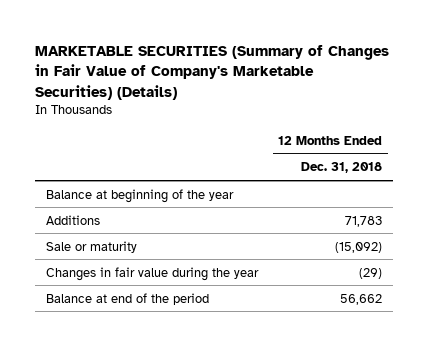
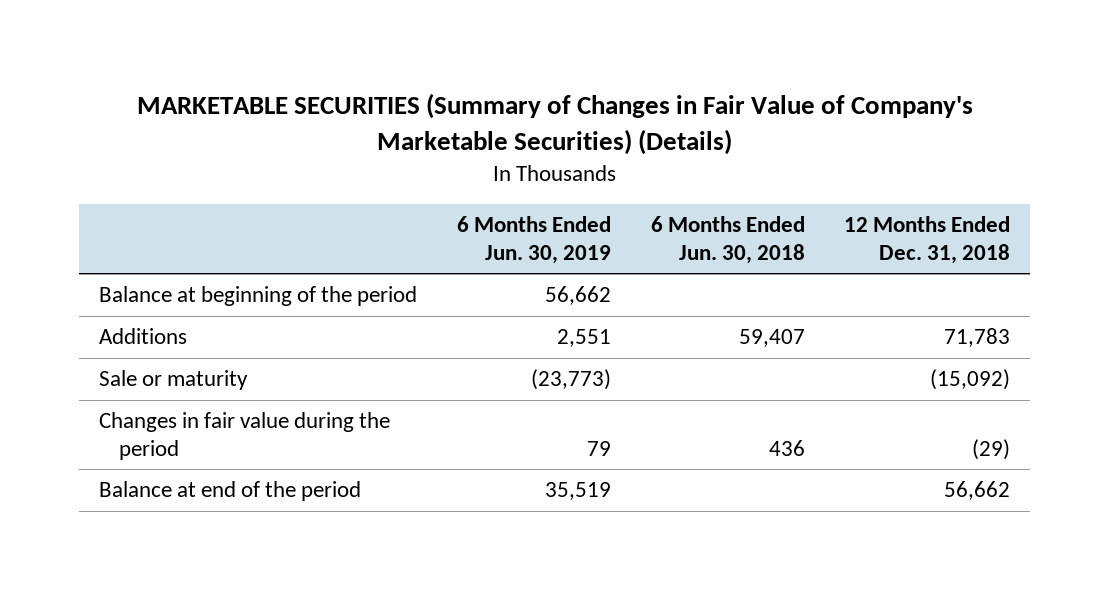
- | 12 Months Ended Dec. 31, 2018
+ | 6 Months Ended Jun. 30, 2019 | 6 Months Ended Jun. 30, 2018 | 12 Months Ended Dec. 31, 2018
- Balance at beginning of the year
+ Balance at beginning of the period | 56,662 | |
- Changes in fair value during the year | (29)
+ Changes in fair value during the period | 79 | 436 | (29)

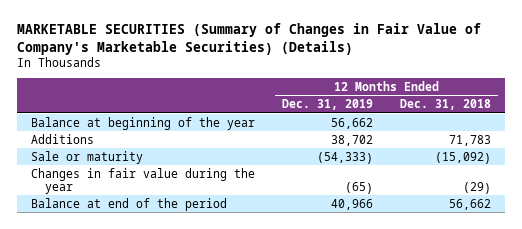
- | 6 Months Ended Jun. 30, 2019 | 6 Months Ended Jun. 30, 2018 | 12 Months Ended Dec. 31, 2018
+ | 12 Months Ended Dec. 31, 2019 | 12 Months Ended Dec. 31, 2018
- Balance at beginning of the period | 56,662 | |
+ Balance at beginning of the year | 56,662 |
- Changes in fair value during the period | 79 | 436 | (29)
+ Changes in fair value during the year | (65) | (29)

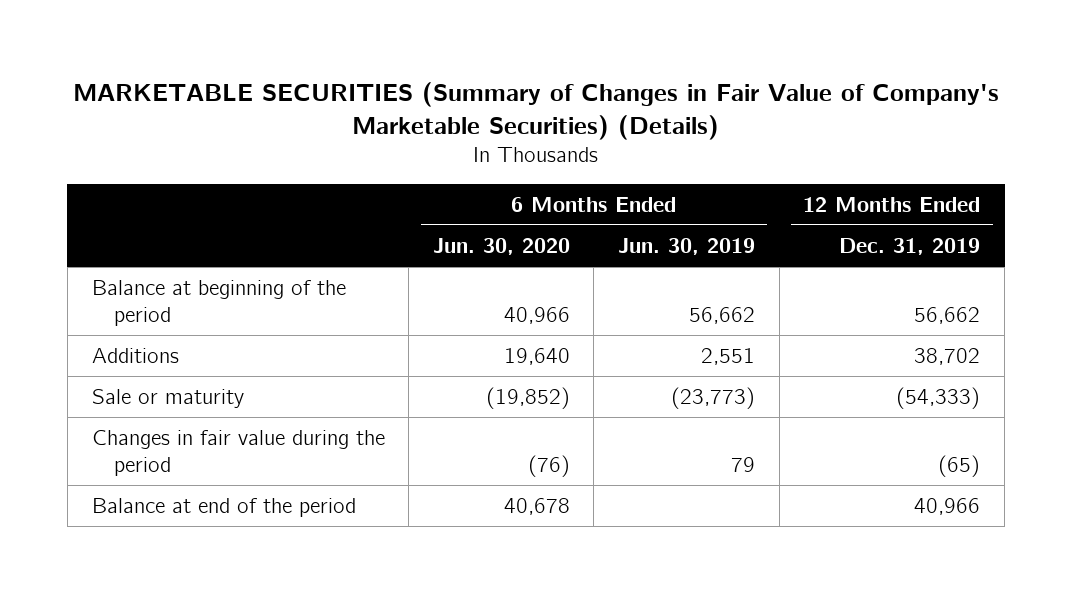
- | 12 Months Ended Dec. 31, 2019 | 12 Months Ended Dec. 31, 2018
+ | 6 Months Ended Jun. 30, 2020 | 6 Months Ended Jun. 30, 2019 | 12 Months Ended Dec. 31, 2019
- Balance at beginning of the year | 56,662 |
+ Balance at beginning of the period | 40,966 | 56,662 | 56,662
- Changes in fair value during the year | (65) | (29)
+ Changes in fair value during the period | (76) | 79 | (65)

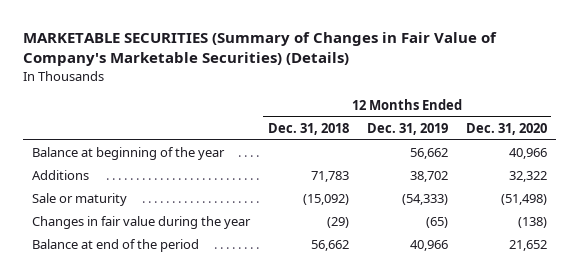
- | 6 Months Ended Jun. 30, 2020 | 6 Months Ended Jun. 30, 2019 | 12 Months Ended Dec. 31, 2019
+ | 12 Months Ended Dec. 31, 2018 | 12 Months Ended Dec. 31, 2019 | 12 Months Ended Dec. 31, 2020
- Balance at beginning of the period | 40,966 | 56,662 | 56,662
+ Balance at beginning of the year | | 56,662 | 40,966
- Changes in fair value during the period | (76) | 79 | (65)
+ Changes in fair value during the year | (29) | (65) | (138)

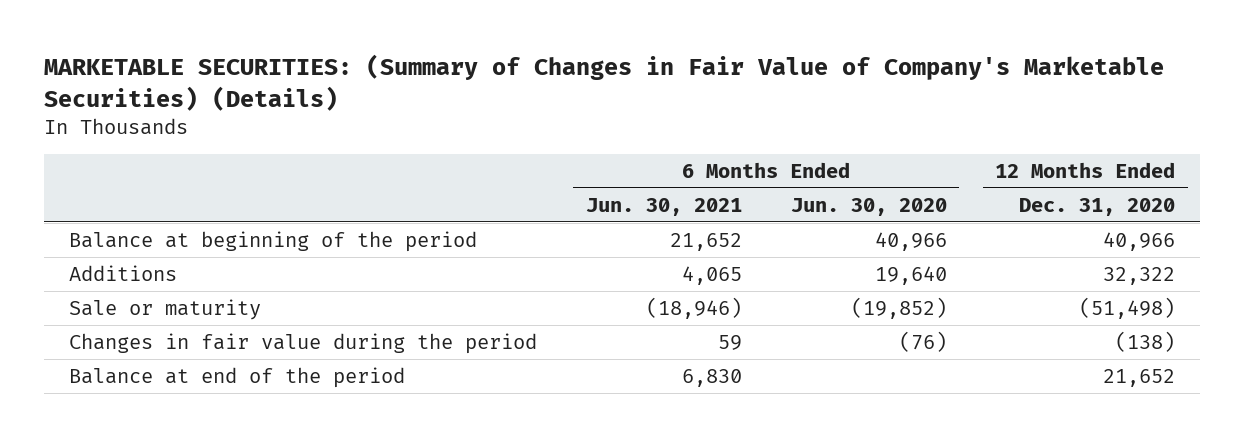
- MARKETABLE SECURITIES (Summary of Changes in Fair Value of Company's Marketable Securities) (Details)
+ MARKETABLE SECURITIES: (Summary of Changes in Fair Value of Company's Marketable Securities) (Details)
- | 12 Months Ended Dec. 31, 2018 | 12 Months Ended Dec. 31, 2019 | 12 Months Ended Dec. 31, 2020
+ | 6 Months Ended Jun. 30, 2021 | 6 Months Ended Jun. 30, 2020 | 12 Months Ended Dec. 31, 2020
- Balance at beginning of the year | | 56,662 | 40,966
+ Balance at beginning of the period | 21,652 | 40,966 | 40,966
- Changes in fair value during the year | (29) | (65) | (138)
+ Changes in fair value during the period | 59 | (76) | (138)

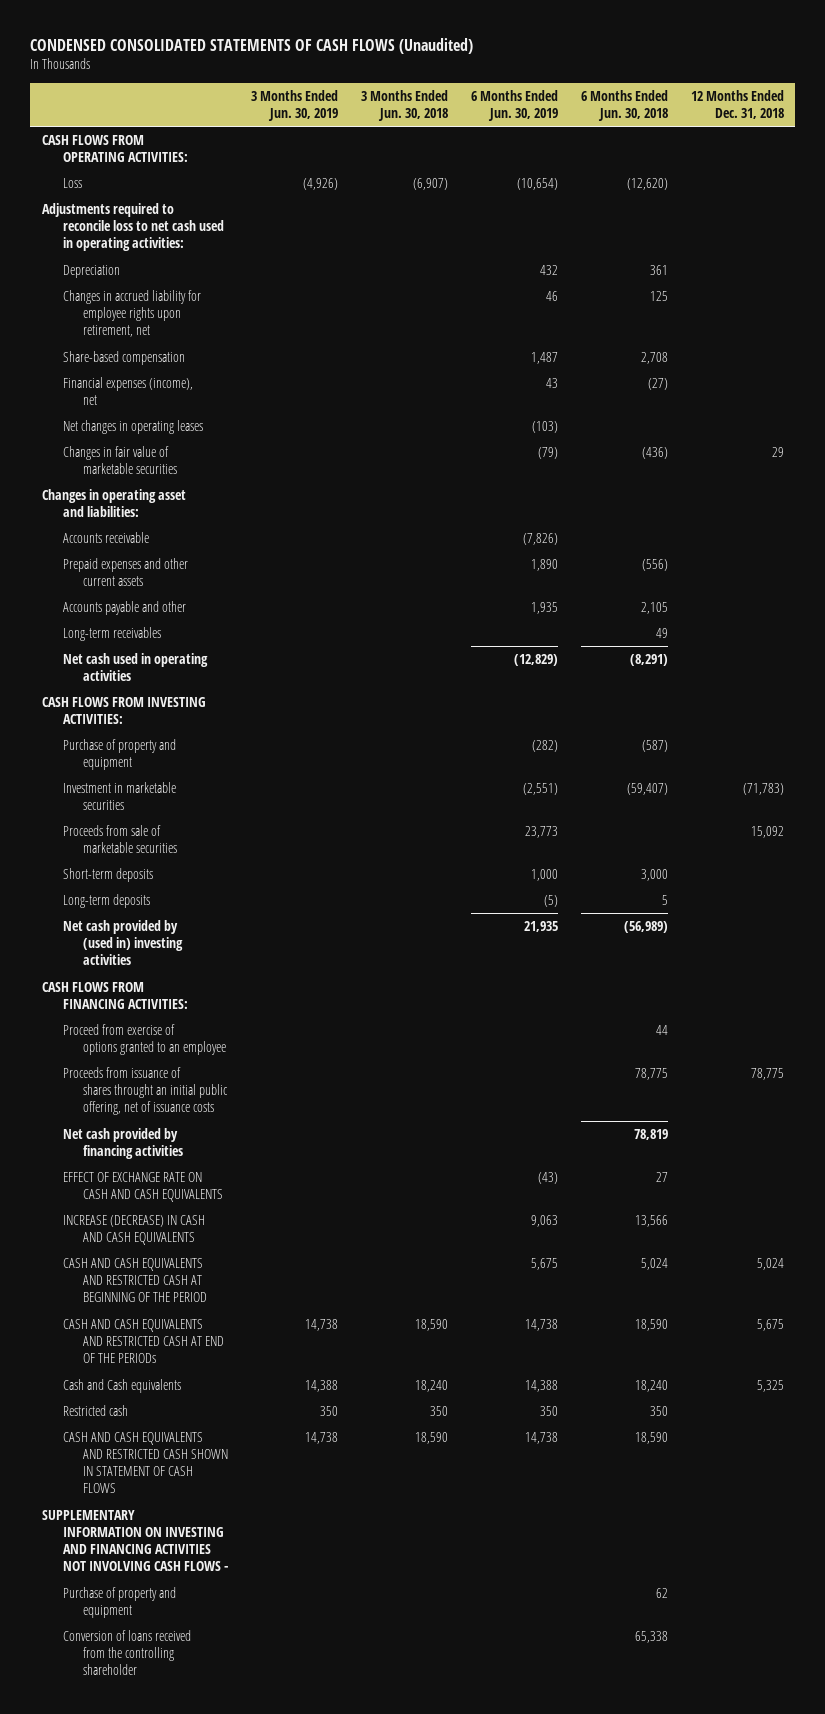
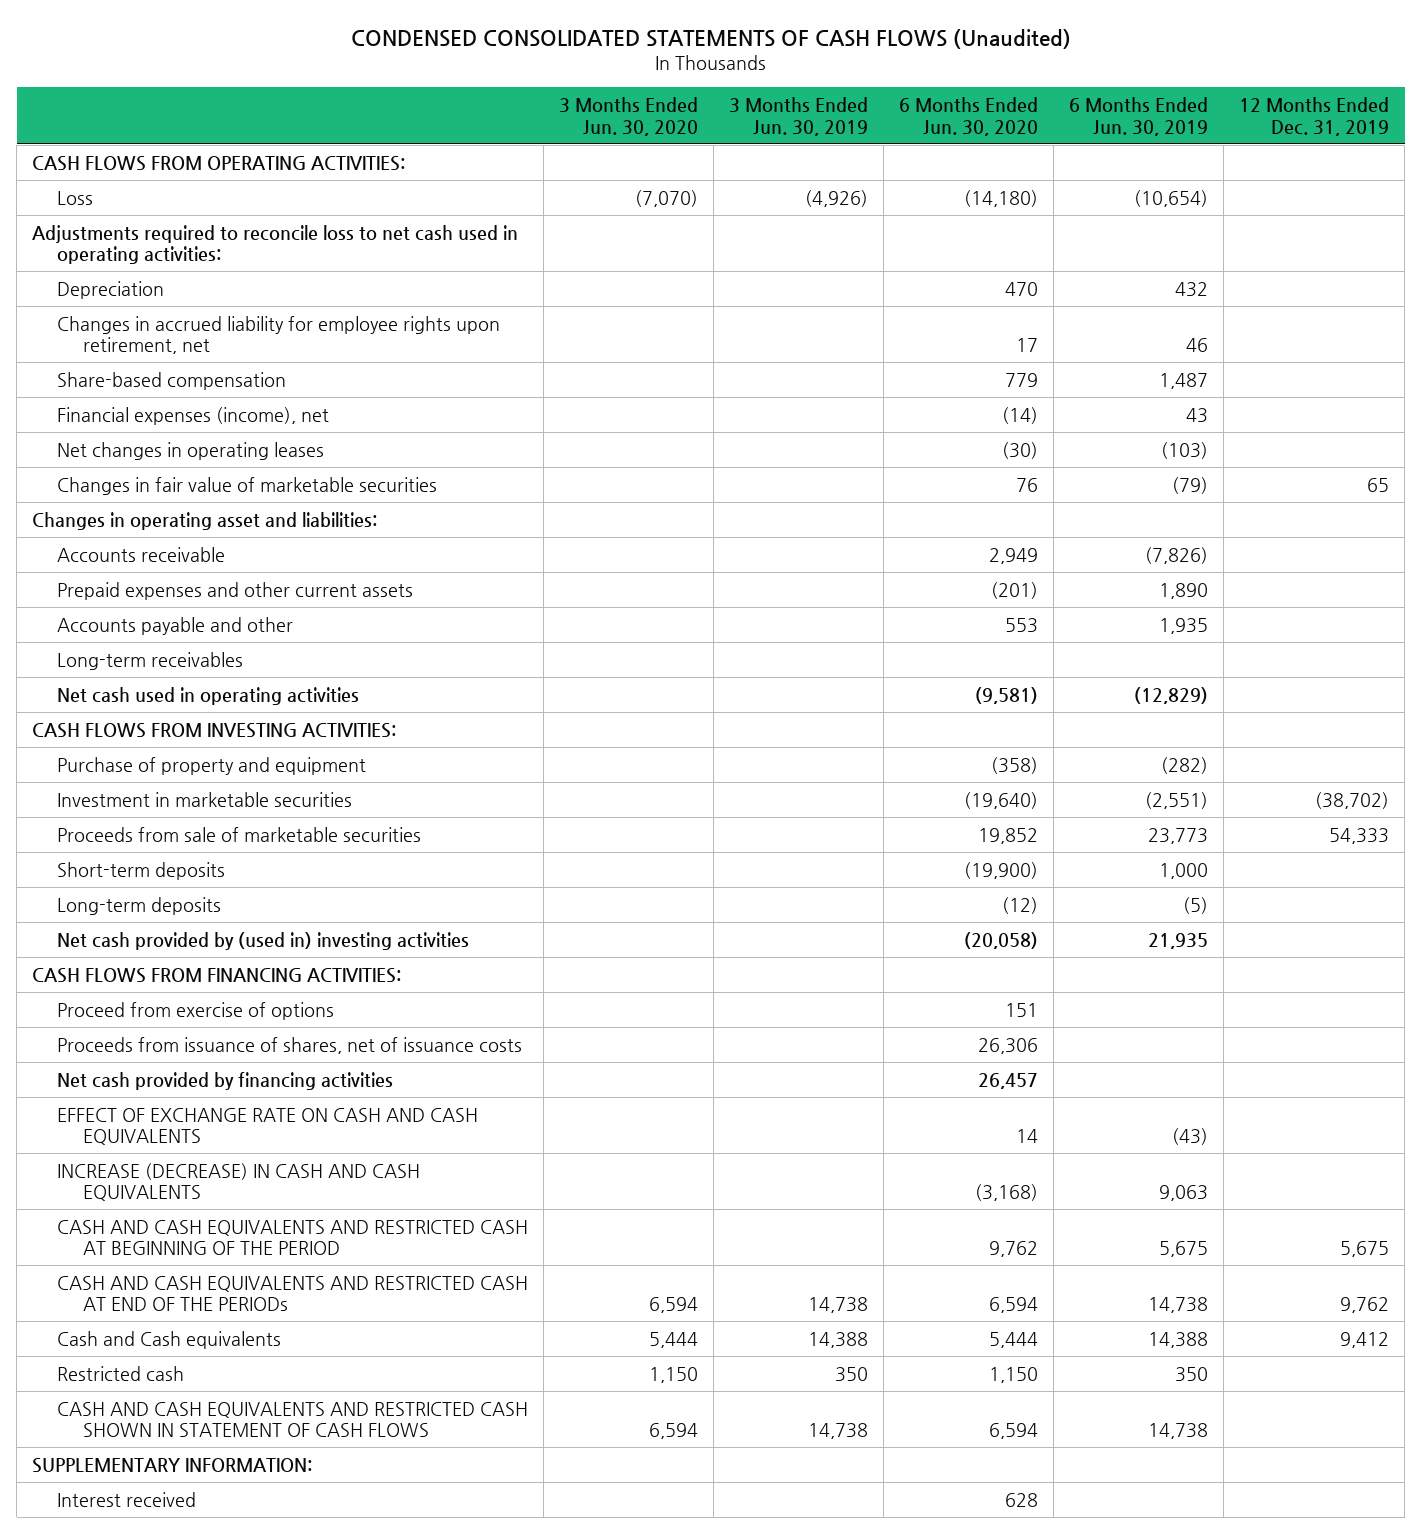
- | 3 Months Ended Jun. 30, 2019 | 3 Months Ended Jun. 30, 2018 | 6 Months Ended Jun. 30, 2019 | 6 Months Ended Jun. 30, 2018 | 12 Months Ended Dec. 31, 2018
+ | 3 Months Ended Jun. 30, 2020 | 3 Months Ended Jun. 30, 2019 | 6 Months Ended Jun. 30, 2020 | 6 Months Ended Jun. 30, 2019 | 12 Months Ended Dec. 31, 2019
- Proceed from exercise of options granted to an employee | | | | 44 |
- Proceeds from issuance of shares throught an initial public offering, net of issuance costs | | | | 78,775 | 78,775
+ Proceed from exercise of options | | | 151 | |
+ Proceeds from issuance of shares, net of issuance costs | | | 26,306 | |
- SUPPLEMENTARY INFORMATION ON INVESTING AND FINANCING ACTIVITIES NOT INVOLVING CASH FLOWS -
- Purchase of property and equipment | | | | 62 |
- Conversion of loans received from the controlling shareholder | | | | 65,338 |
+ SUPPLEMENTARY INFORMATION:
+ Interest received | | | 628 | |

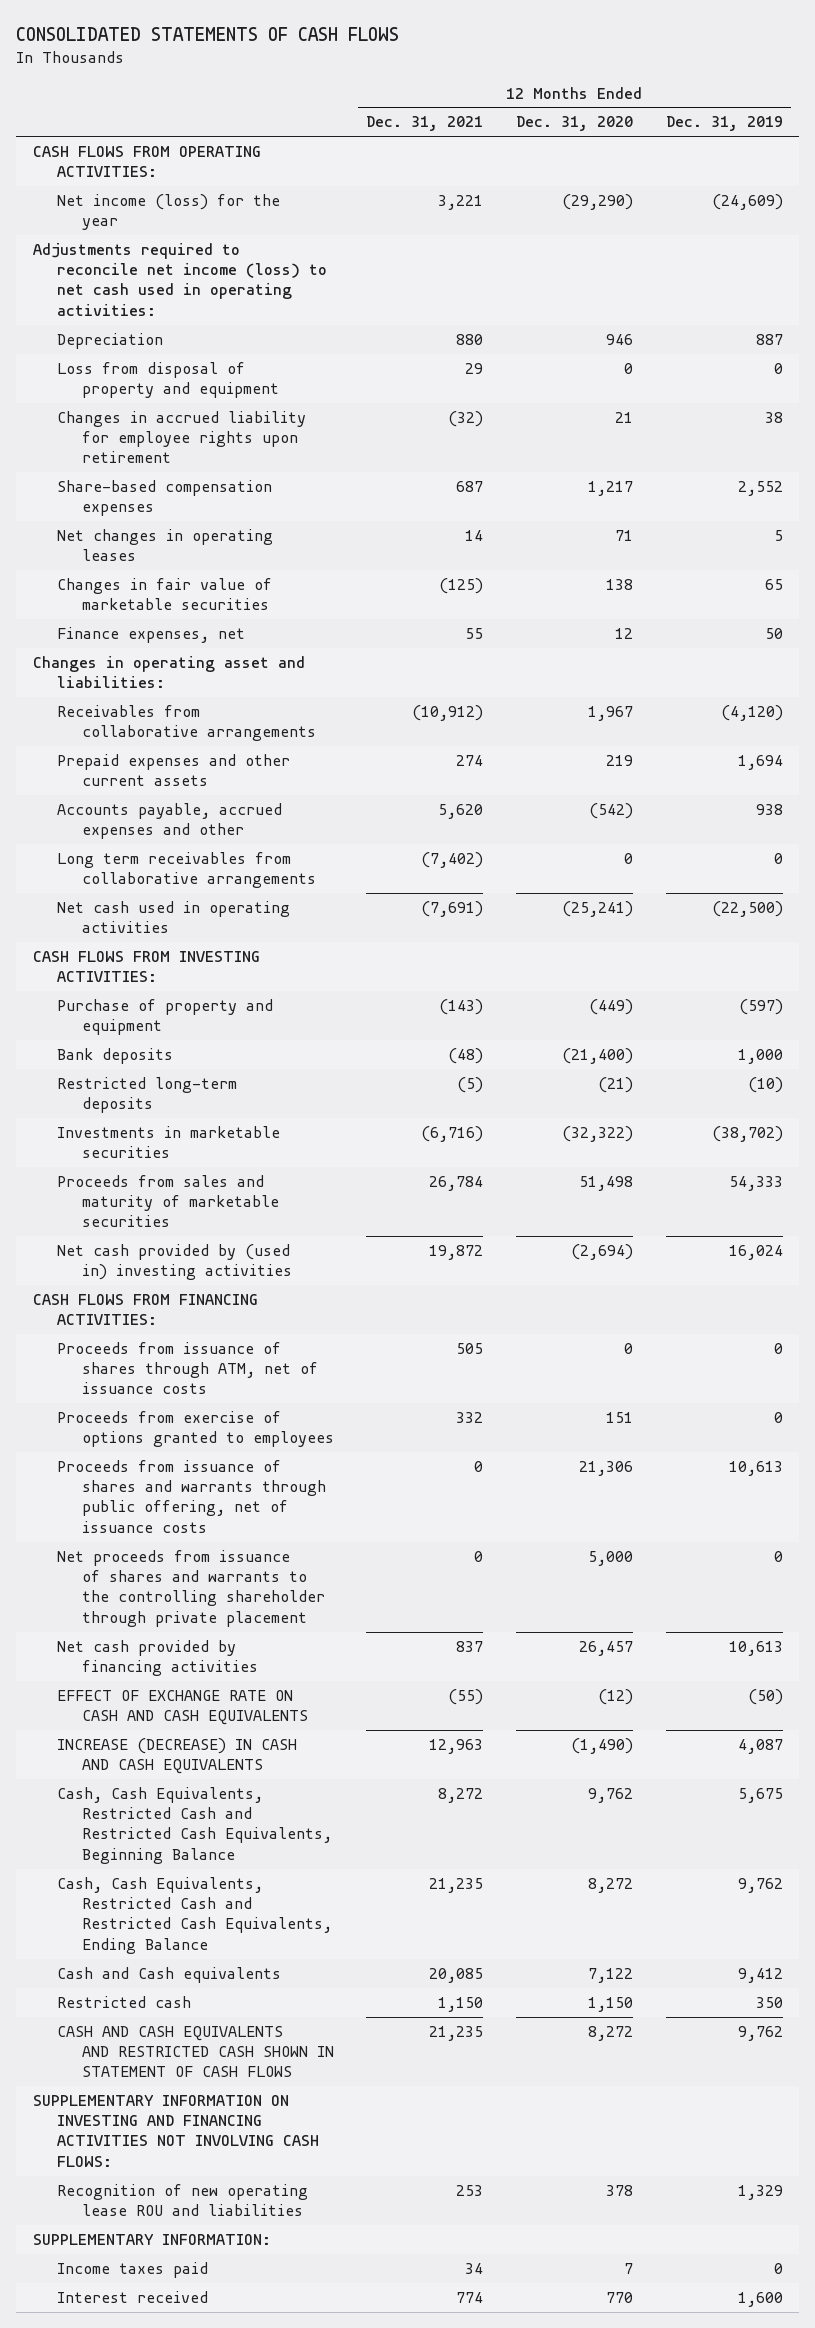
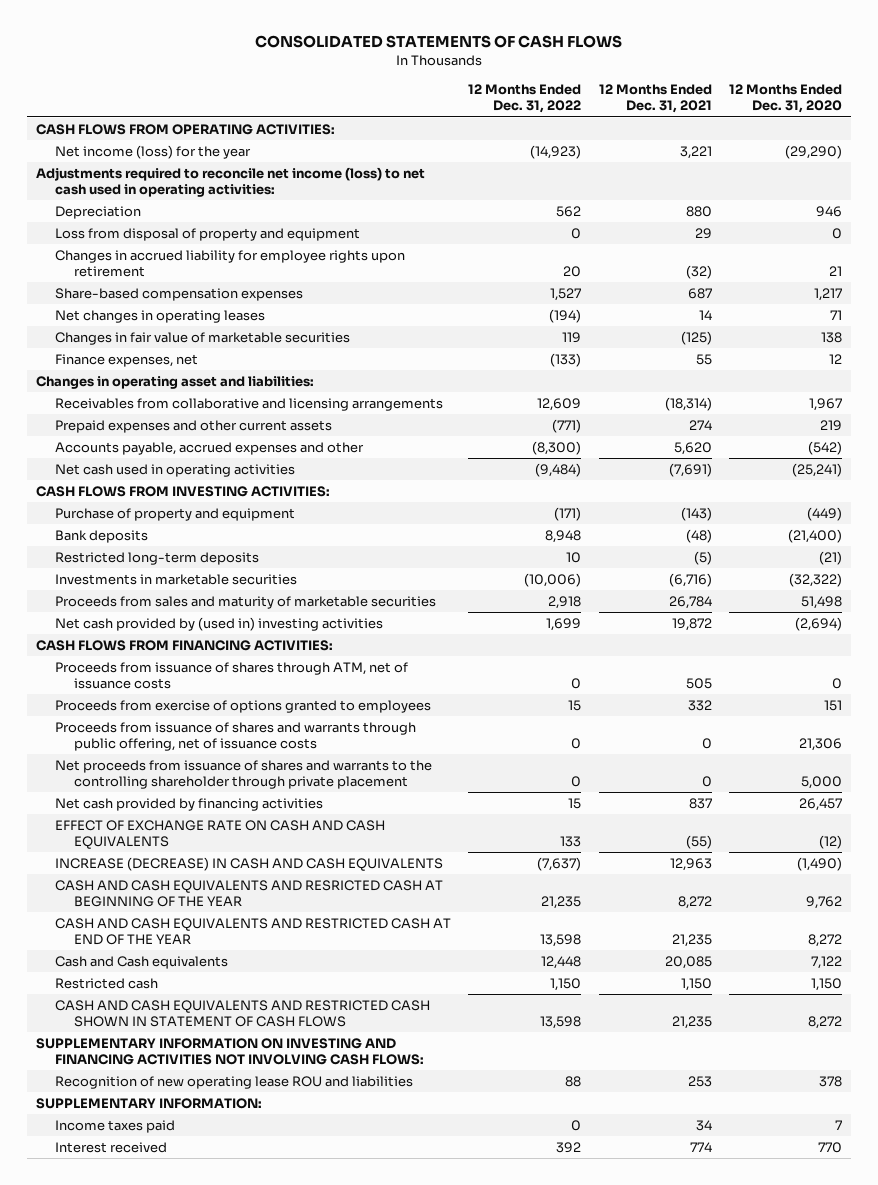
- | 12 Months Ended Dec. 31, 2021 | 12 Months Ended Dec. 31, 2020 | 12 Months Ended Dec. 31, 2019
+ | 12 Months Ended Dec. 31, 2022 | 12 Months Ended Dec. 31, 2021 | 12 Months Ended Dec. 31, 2020
- Receivables from collaborative arrangements | (10,912) | 1,967 | (4,120)
+ Receivables from collaborative and licensing arrangements | 12,609 | (18,314) | 1,967
- Long term receivables from collaborative arrangements | (7,402) | 0 | 0
- Cash, Cash Equivalents, Restricted Cash and Restricted Cash Equivalents, Beginning Balance | 8,272 | 9,762 | 5,675
- Cash, Cash Equivalents, Restricted Cash and Restricted Cash Equivalents, Ending Balance | 21,235 | 8,272 | 9,762
+ CASH AND CASH EQUIVALENTS AND RESRICTED CASH AT BEGINNING OF THE YEAR | 21,235 | 8,272 | 9,762
+ CASH AND CASH EQUIVALENTS AND RESTRICTED CASH AT END OF THE YEAR | 13,598 | 21,235 | 8,272

